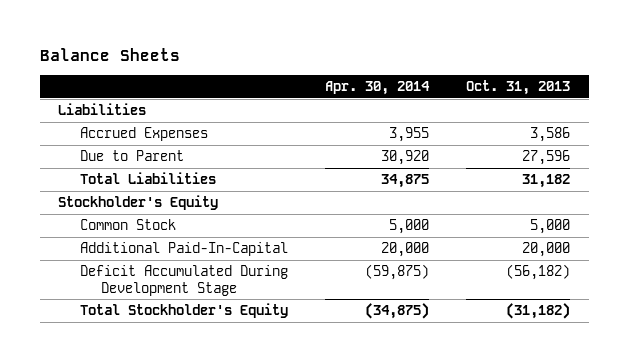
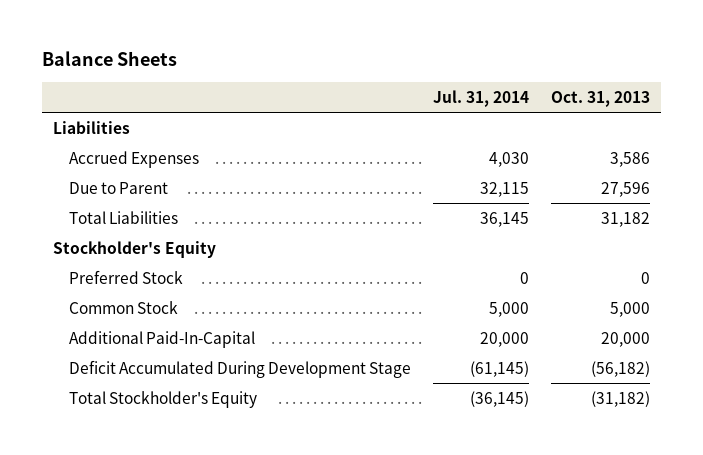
- | Apr. 30, 2014 | Oct. 31, 2013
+ | Jul. 31, 2014 | Oct. 31, 2013
+ Preferred Stock | 0 | 0

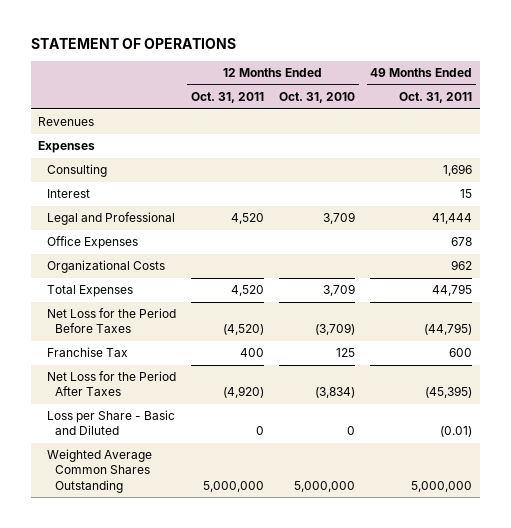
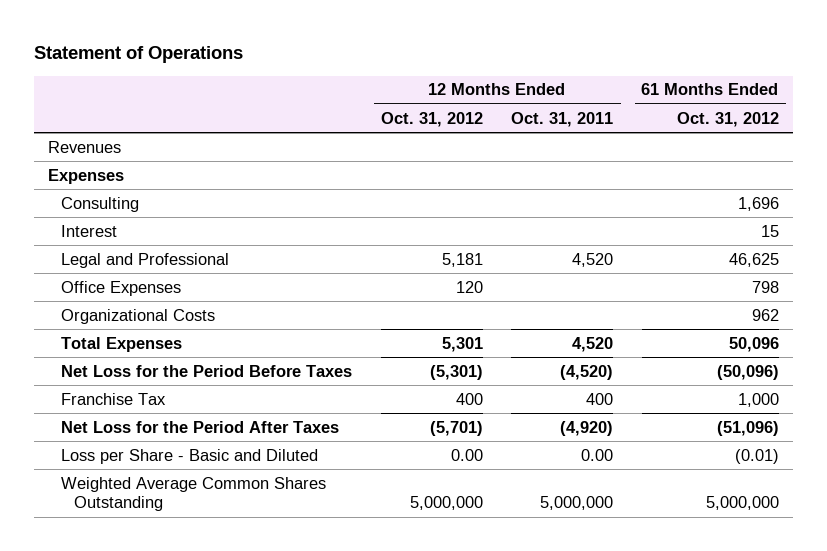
- STATEMENT OF OPERATIONS
+ Statement of Operations
- | 12 Months Ended Oct. 31, 2011 | 12 Months Ended Oct. 31, 2010 | 49 Months Ended Oct. 31, 2011
+ | 12 Months Ended Oct. 31, 2012 | 12 Months Ended Oct. 31, 2011 | 61 Months Ended Oct. 31, 2012
- Loss per Share - Basic and Diluted | 0 | 0 | (0.01)
+ Loss per Share - Basic and Diluted | 0.00 | 0.00 | (0.01)

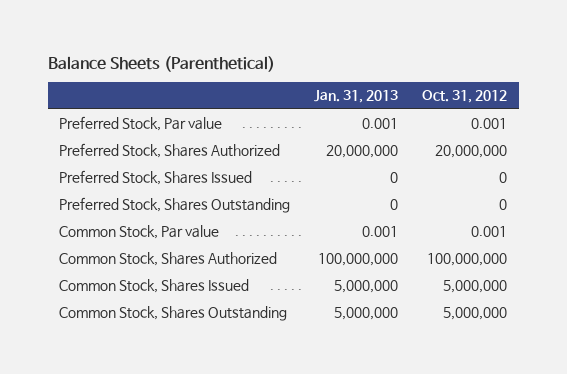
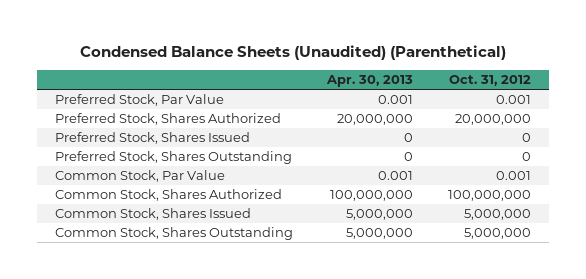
- Balance Sheets (Parenthetical)
+ Condensed Balance Sheets (Unaudited) (Parenthetical)
- | Jan. 31, 2013 | Oct. 31, 2012
+ | Apr. 30, 2013 | Oct. 31, 2012
- Preferred Stock, Par value | 0.001 | 0.001
+ Preferred Stock, Par Value | 0.001 | 0.001
- Common Stock, Par value | 0.001 | 0.001
+ Common Stock, Par Value | 0.001 | 0.001

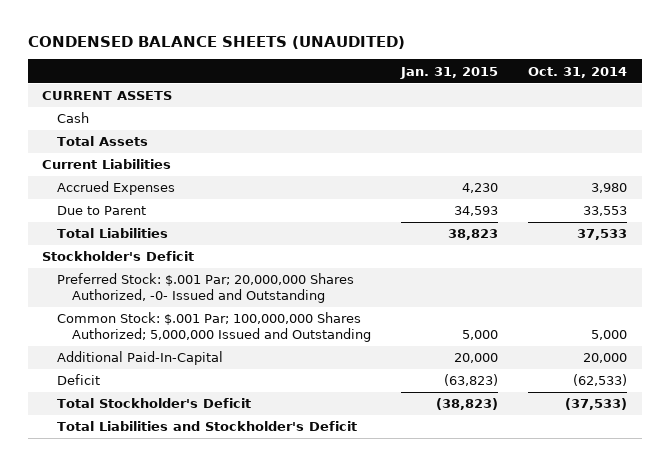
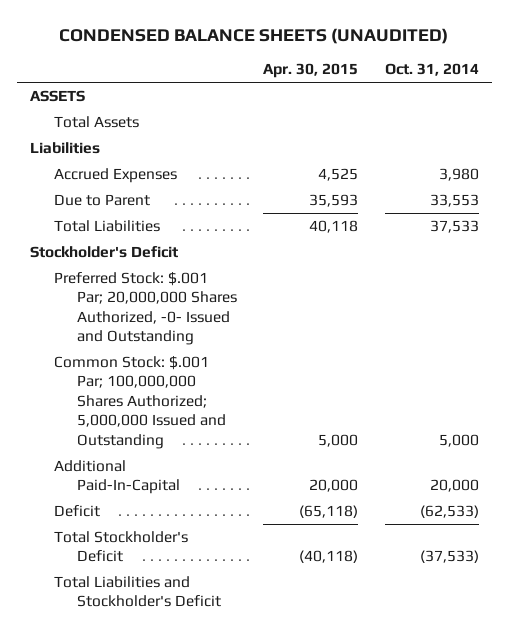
- | Jan. 31, 2015 | Oct. 31, 2014
+ | Apr. 30, 2015 | Oct. 31, 2014
- CURRENT ASSETS
- Cash
+ ASSETS
- Current Liabilities
+ Liabilities

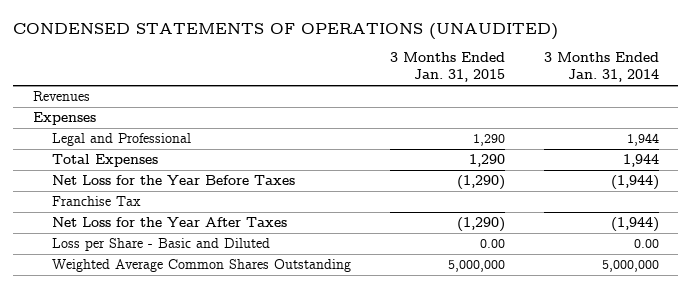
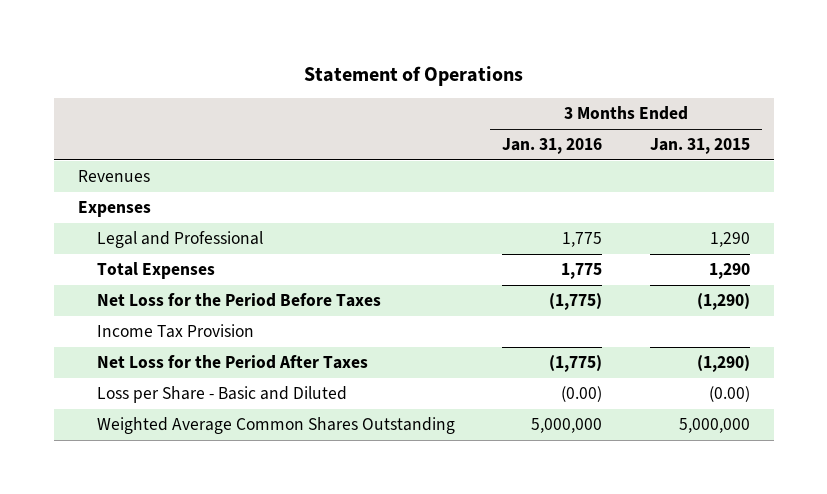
- CONDENSED STATEMENTS OF OPERATIONS (UNAUDITED)
+ Statement of Operations
- | 3 Months Ended Jan. 31, 2015 | 3 Months Ended Jan. 31, 2014
+ | 3 Months Ended Jan. 31, 2016 | 3 Months Ended Jan. 31, 2015
- Net Loss for the Year Before Taxes | (1,290) | (1,944)
- Franchise Tax
- Net Loss for the Year After Taxes | (1,290) | (1,944)
- Loss per Share - Basic and Diluted | 0.00 | 0.00
+ Net Loss for the Period Before Taxes | (1,775) | (1,290)
+ Income Tax Provision
+ Net Loss for the Period After Taxes | (1,775) | (1,290)
+ Loss per Share - Basic and Diluted | (0.00) | (0.00)

